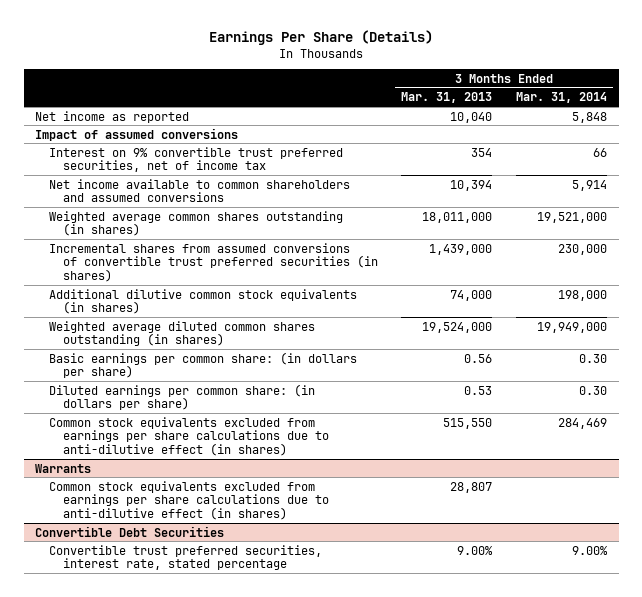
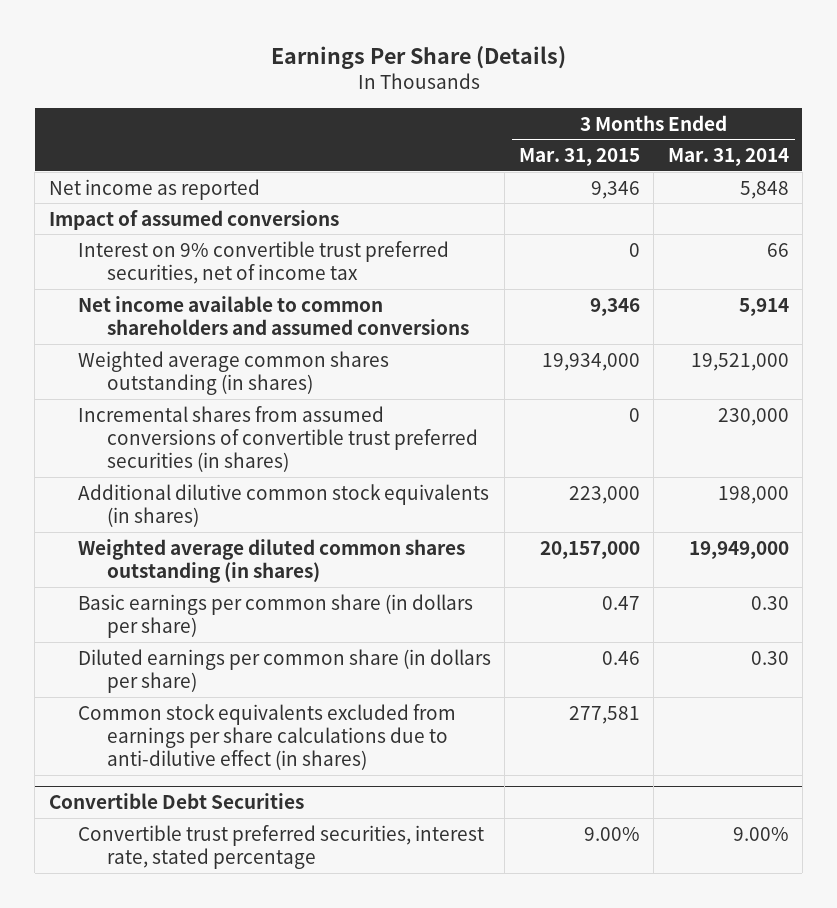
- | 3 Months Ended Mar. 31, 2013 | 3 Months Ended Mar. 31, 2014
+ | 3 Months Ended Mar. 31, 2015 | 3 Months Ended Mar. 31, 2014
- Basic earnings per common share: (in dollars per share) | 0.56 | 0.30
- Diluted earnings per common share: (in dollars per share) | 0.53 | 0.30
- Common stock equivalents excluded from earnings per share calculations due to anti-dilutive effect (in shares) | 515,550 | 284,469
- Warrants
+ Basic earnings per common share (in dollars per share) | 0.47 | 0.30
+ Diluted earnings per common share (in dollars per share) | 0.46 | 0.30

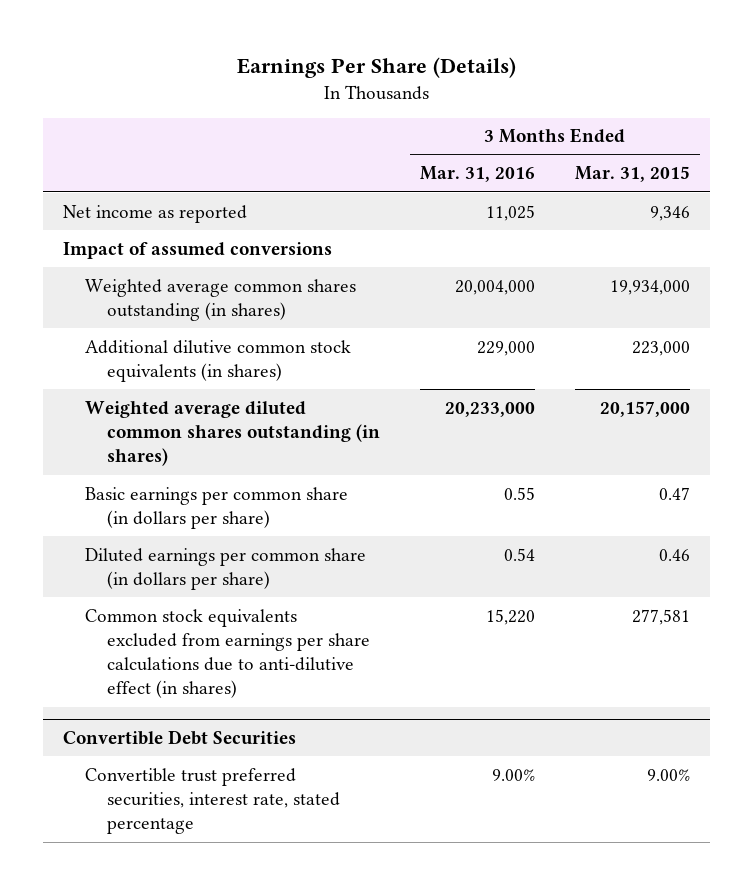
- | 3 Months Ended Mar. 31, 2015 | 3 Months Ended Mar. 31, 2014
+ | 3 Months Ended Mar. 31, 2016 | 3 Months Ended Mar. 31, 2015
- Interest on 9% convertible trust preferred securities, net of income tax | 0 | 66
- Net income available to common shareholders and assumed conversions | 9,346 | 5,914
- Incremental shares from assumed conversions of convertible trust preferred securities (in shares) | 0 | 230,000

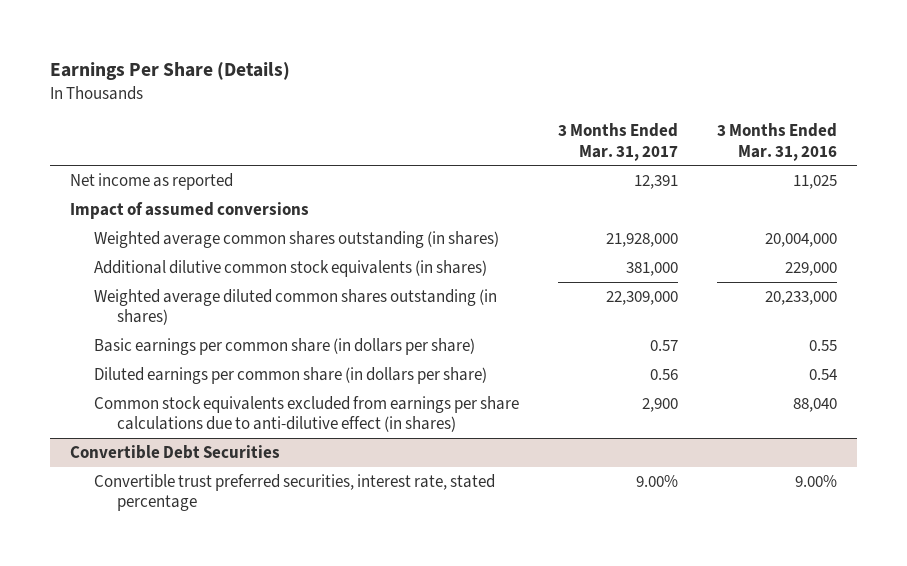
- | 3 Months Ended Mar. 31, 2016 | 3 Months Ended Mar. 31, 2015
+ | 3 Months Ended Mar. 31, 2017 | 3 Months Ended Mar. 31, 2016
- Common stock equivalents excluded from earnings per share calculations due to anti-dilutive effect (in shares) | 15,220 | 277,581
+ Common stock equivalents excluded from earnings per share calculations due to anti-dilutive effect (in shares) | 2,900 | 88,040

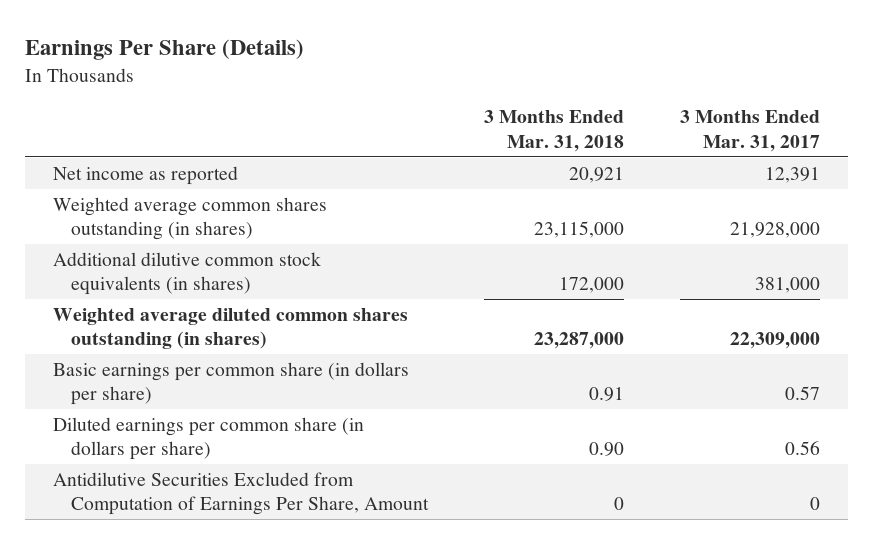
- | 3 Months Ended Mar. 31, 2017 | 3 Months Ended Mar. 31, 2016
+ | 3 Months Ended Mar. 31, 2018 | 3 Months Ended Mar. 31, 2017
- Impact of assumed conversions
- Common stock equivalents excluded from earnings per share calculations due to anti-dilutive effect (in shares) | 2,900 | 88,040
- Convertible Debt Securities
- Convertible trust preferred securities, interest rate, stated percentage | 9.00% | 9.00%
+ Antidilutive Securities Excluded from Computation of Earnings Per Share, Amount | 0 | 0

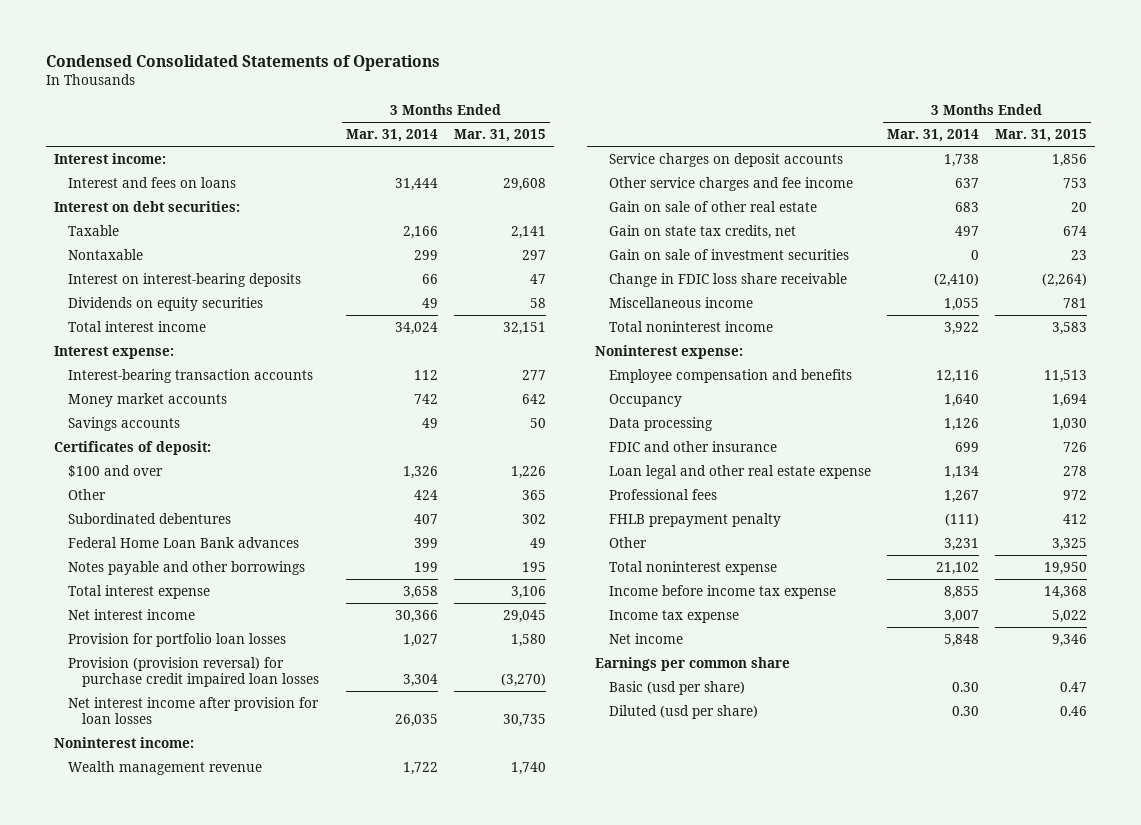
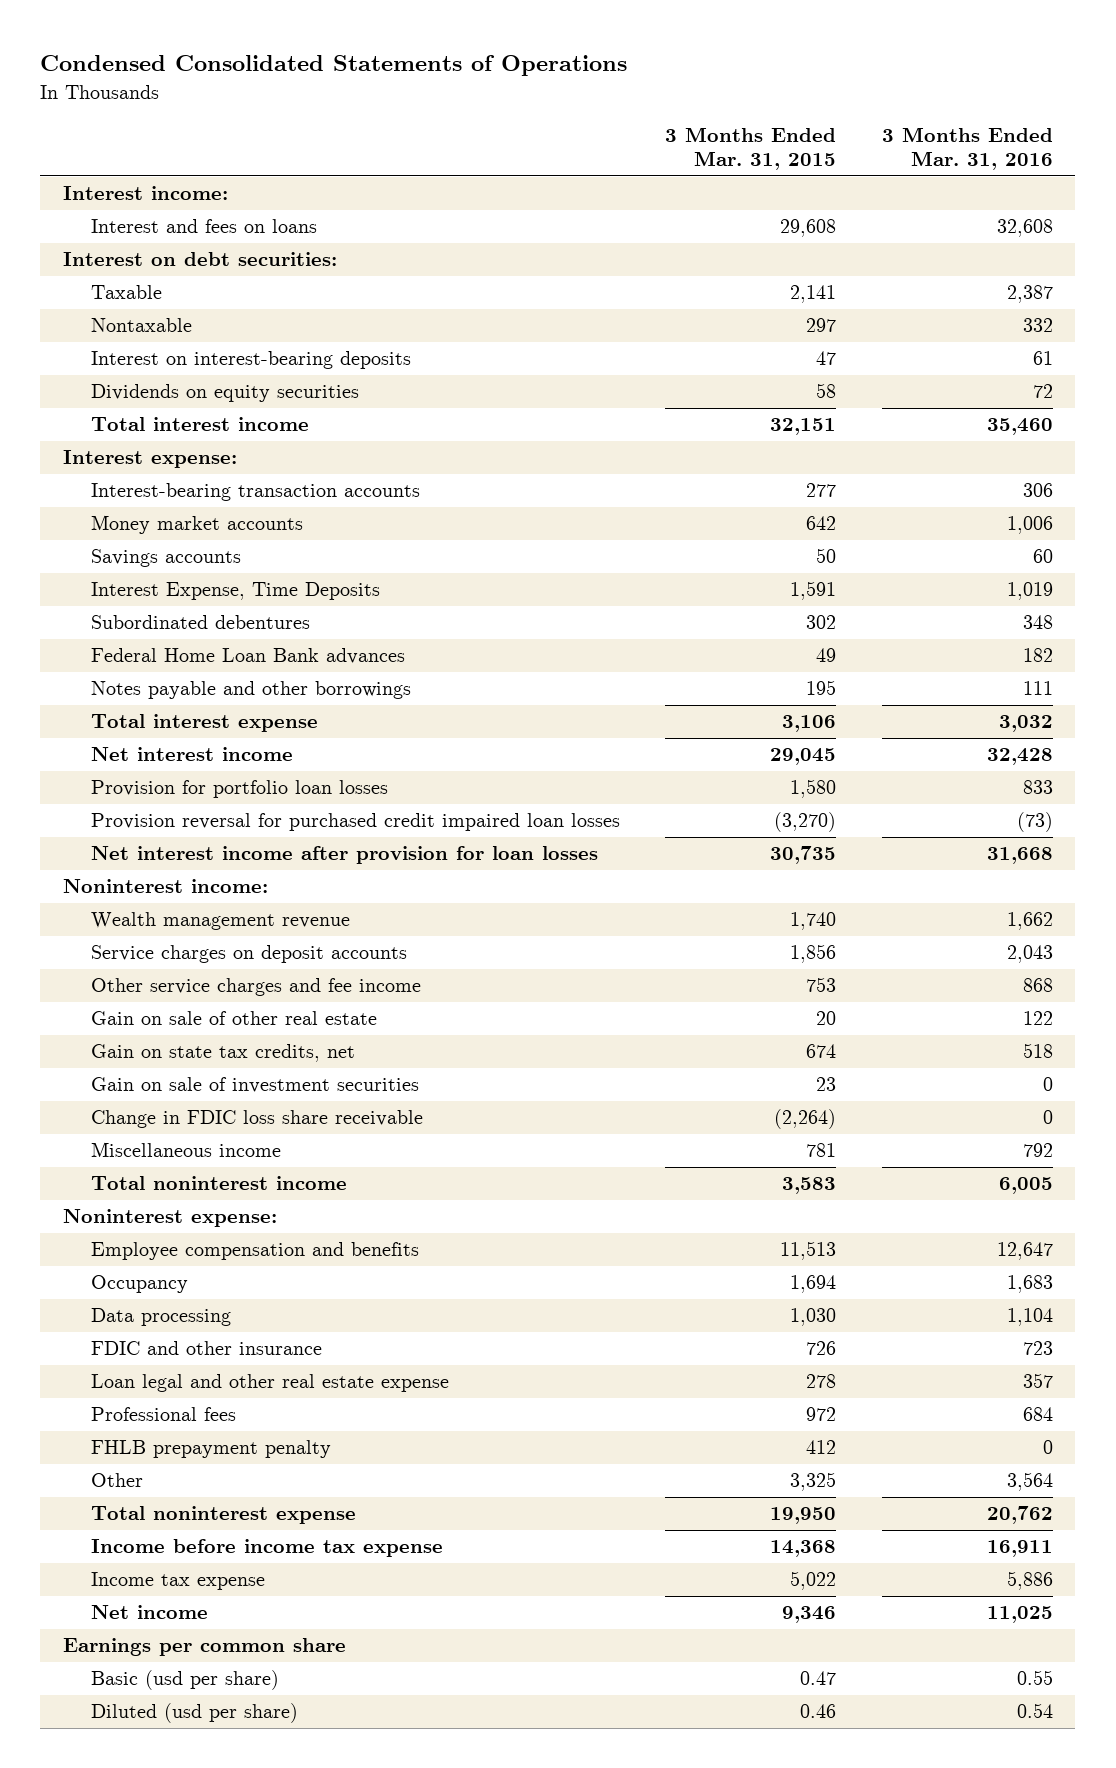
- | 3 Months Ended Mar. 31, 2014 | 3 Months Ended Mar. 31, 2015
+ | 3 Months Ended Mar. 31, 2015 | 3 Months Ended Mar. 31, 2016
- Certificates of deposit:
- $100 and over | 1,326 | 1,226
- Other | 424 | 365
+ Interest Expense, Time Deposits | 1,591 | 1,019
- Provision (provision reversal) for purchase credit impaired loan losses | 3,304 | (3,270)
+ Provision reversal for purchased credit impaired loan losses | (3,270) | (73)

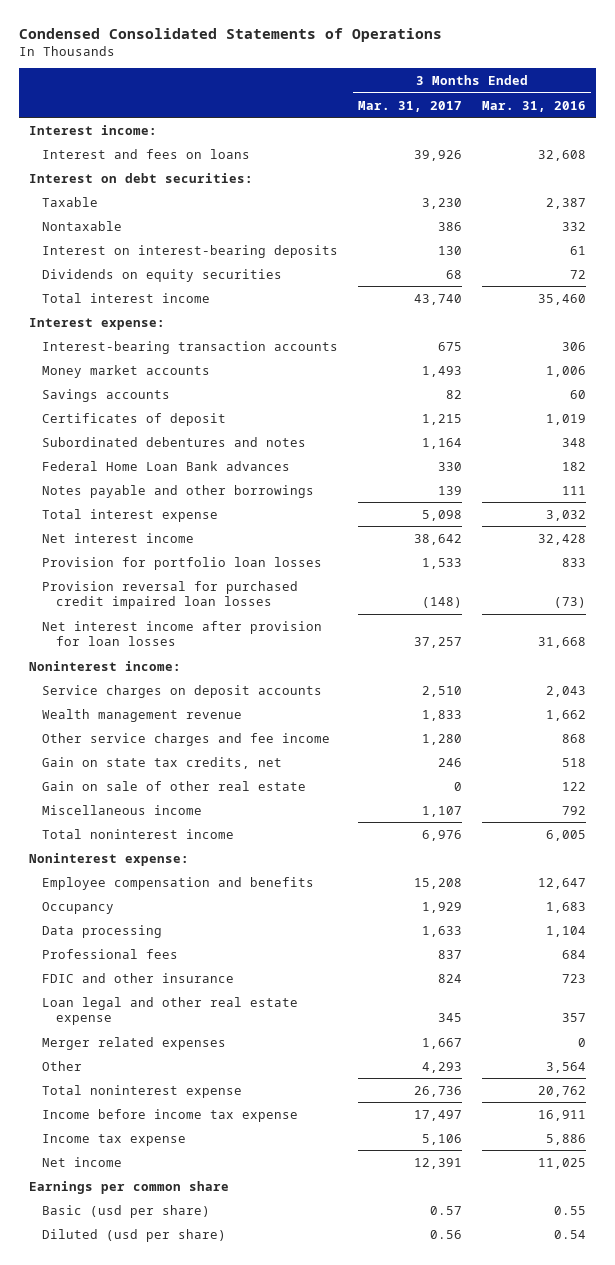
- | 3 Months Ended Mar. 31, 2015 | 3 Months Ended Mar. 31, 2016
+ | 3 Months Ended Mar. 31, 2017 | 3 Months Ended Mar. 31, 2016
- Interest Expense, Time Deposits | 1,591 | 1,019
- Subordinated debentures | 302 | 348
+ Certificates of deposit | 1,215 | 1,019
+ Subordinated debentures and notes | 1,164 | 348
moved down: Wealth management revenue | 1,833 | 1,662
- Gain on sale of investment securities | 23 | 0
- Change in FDIC loss share receivable | (2,264) | 0
moved down: Gain on sale of other real estate | 0 | 122
moved up: Professional fees | 837 | 684
- FHLB prepayment penalty | 412 | 0
+ Merger related expenses | 1,667 | 0

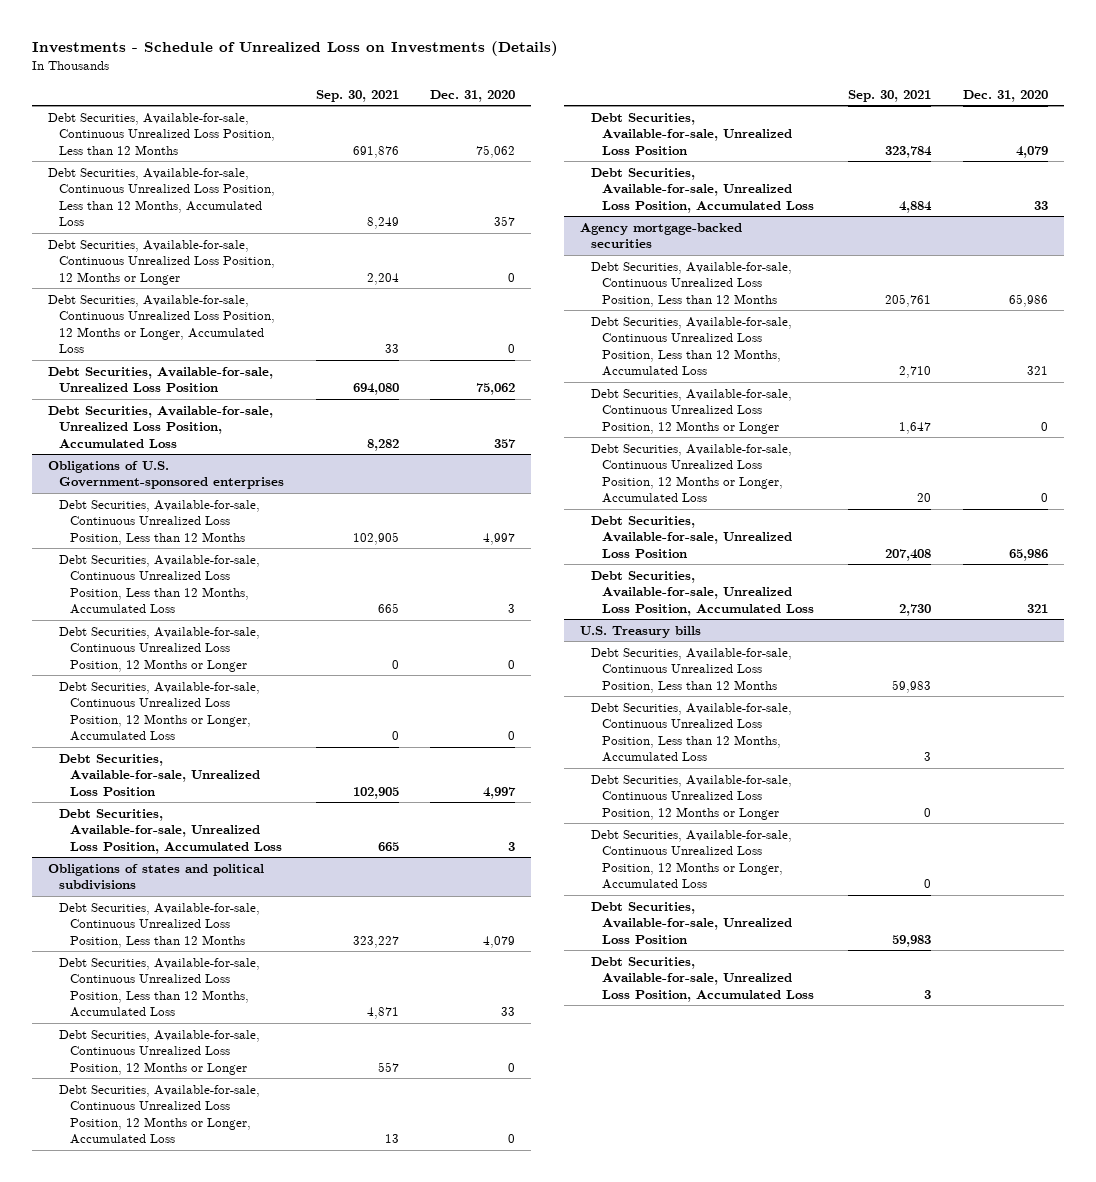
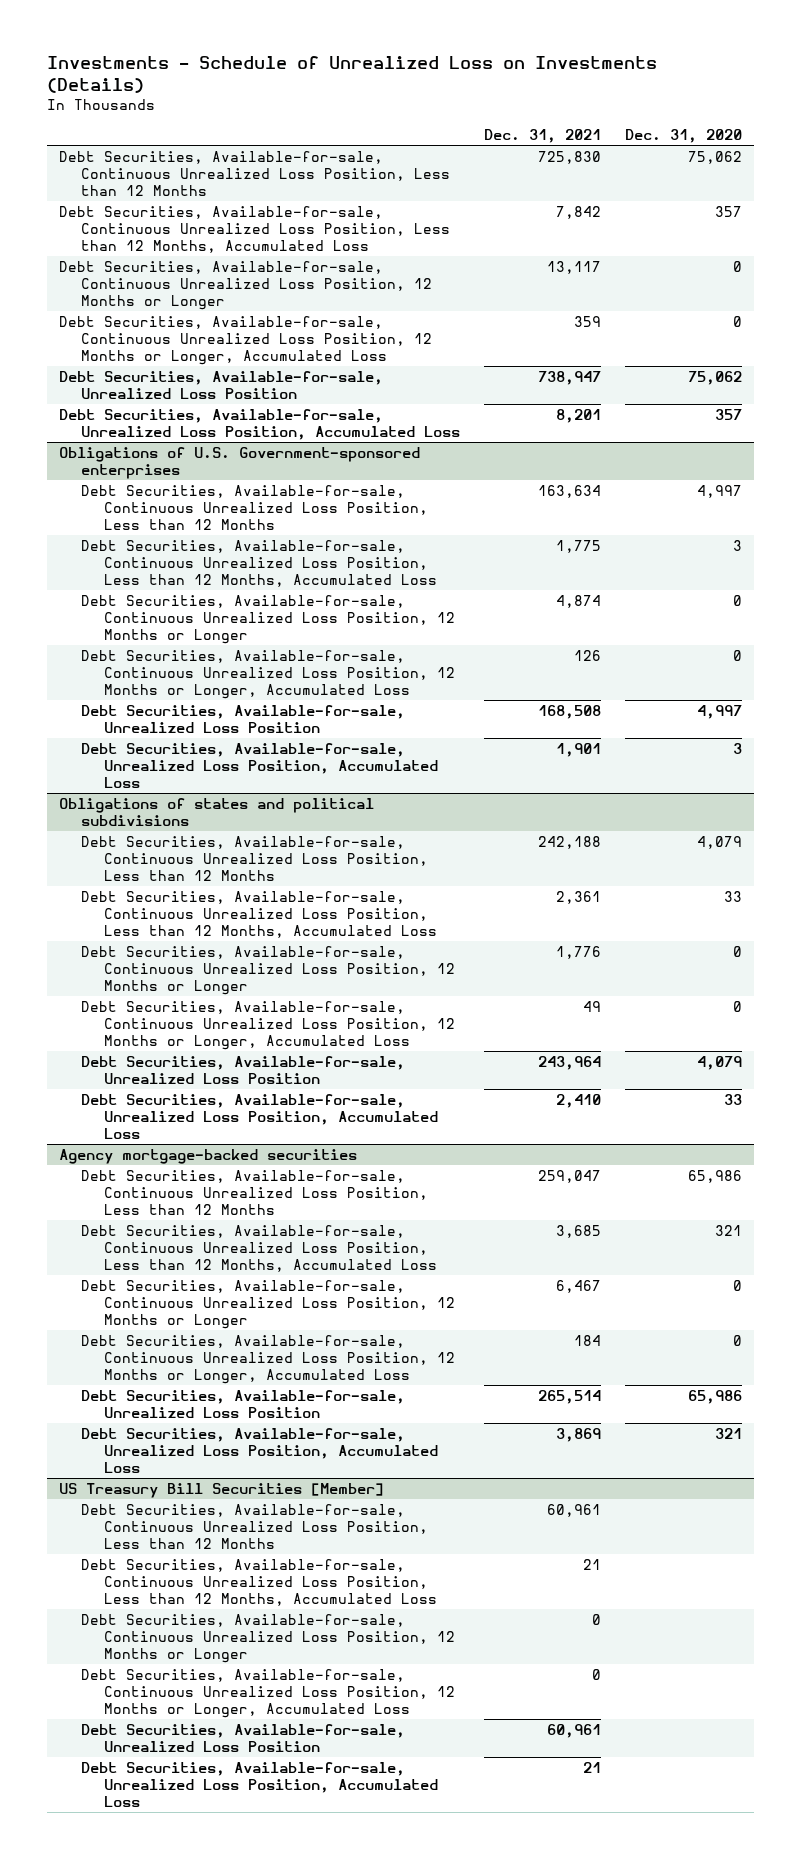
- | Sep. 30, 2021 | Dec. 31, 2020
+ | Dec. 31, 2021 | Dec. 31, 2020
- U.S. Treasury bills
+ US Treasury Bill Securities [Member]

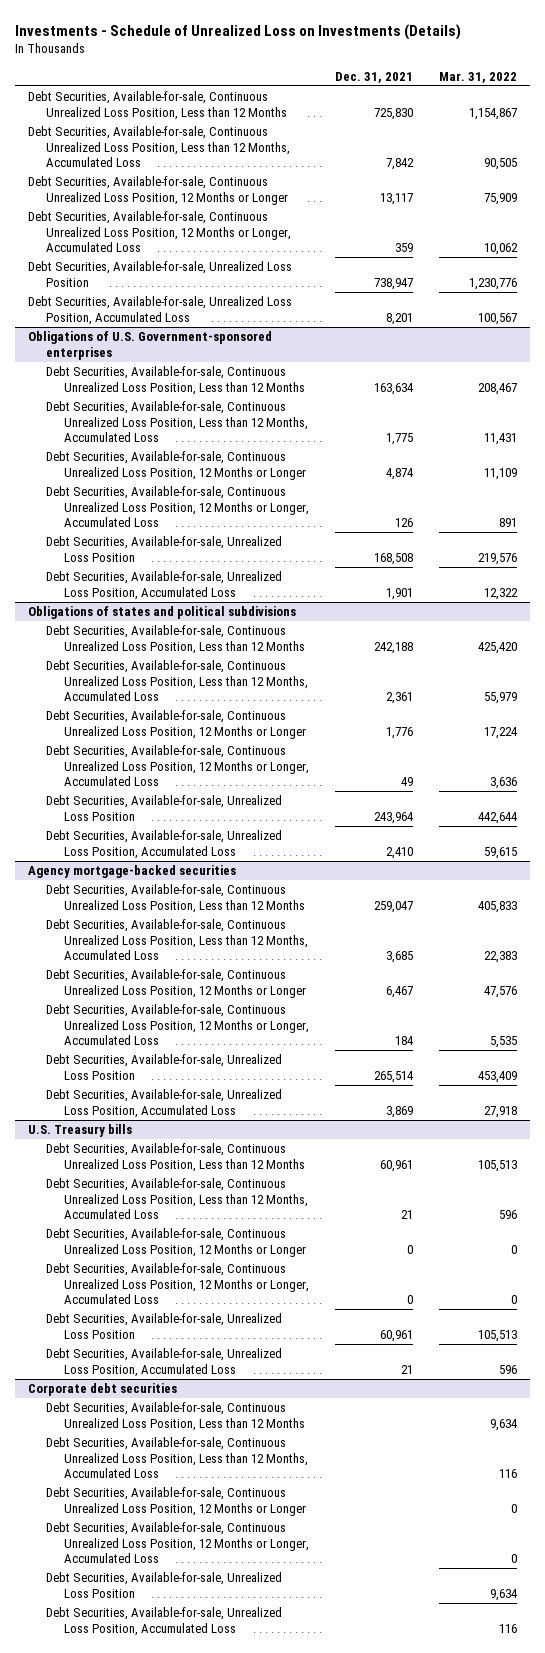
- | Dec. 31, 2021 | Dec. 31, 2020
+ | Dec. 31, 2021 | Mar. 31, 2022
- US Treasury Bill Securities [Member]
+ U.S. Treasury bills
+ Corporate debt securities
+ Debt Securities, Available-for-sale, Continuous Unrealized Loss Position, Less than 12 Months | | 9,634
+ Debt Securities, Available-for-sale, Continuous Unrealized Loss Position, Less than 12 Months, Accumulated Loss | | 116
+ Debt Securities, Available-for-sale, Continuous Unrealized Loss Position, 12 Months or Longer | | 0
+ Debt Securities, Available-for-sale, Continuous Unrealized Loss Position, 12 Months or Longer, Accumulated Loss | | 0
+ Debt Securities, Available-for-sale, Unrealized Loss Position | | 9,634
+ Debt Securities, Available-for-sale, Unrealized Loss Position, Accumulated Loss | | 116

